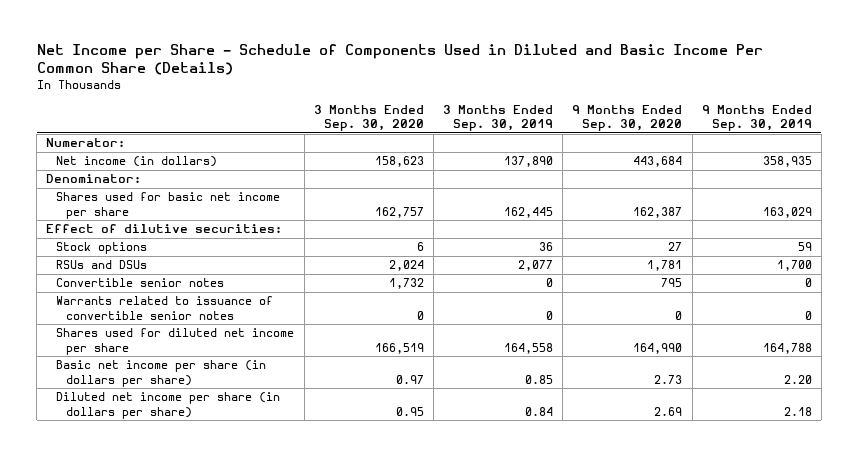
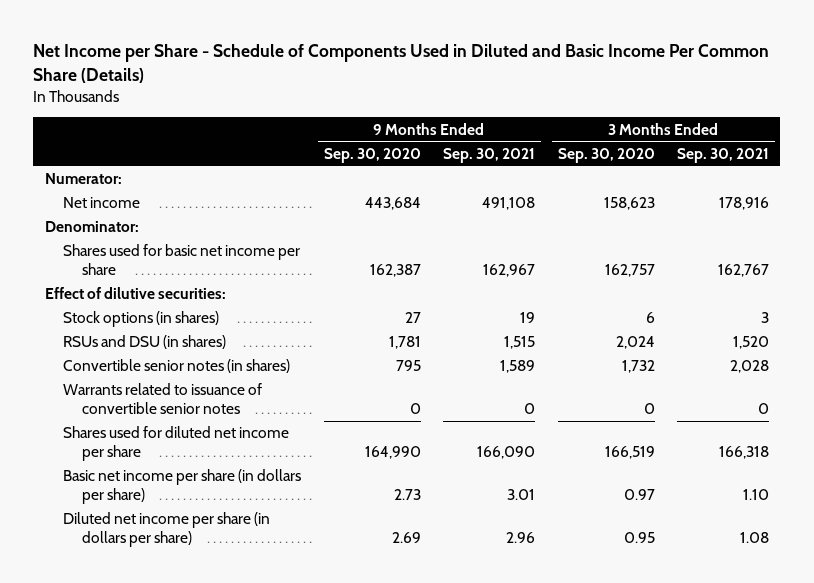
- | 3 Months Ended Sep. 30, 2020 | 3 Months Ended Sep. 30, 2019 | 9 Months Ended Sep. 30, 2020 | 9 Months Ended Sep. 30, 2019
+ | 9 Months Ended Sep. 30, 2020 | 9 Months Ended Sep. 30, 2021 | 3 Months Ended Sep. 30, 2020 | 3 Months Ended Sep. 30, 2021
- Net income (in dollars) | 158,623 | 137,890 | 443,684 | 358,935
+ Net income | 443,684 | 491,108 | 158,623 | 178,916
- Stock options | 6 | 36 | 27 | 59
- RSUs and DSUs | 2,024 | 2,077 | 1,781 | 1,700
- Convertible senior notes | 1,732 | 0 | 795 | 0
+ Stock options (in shares) | 27 | 19 | 6 | 3
+ RSUs and DSU (in shares) | 1,781 | 1,515 | 2,024 | 1,520
+ Convertible senior notes (in shares) | 795 | 1,589 | 1,732 | 2,028

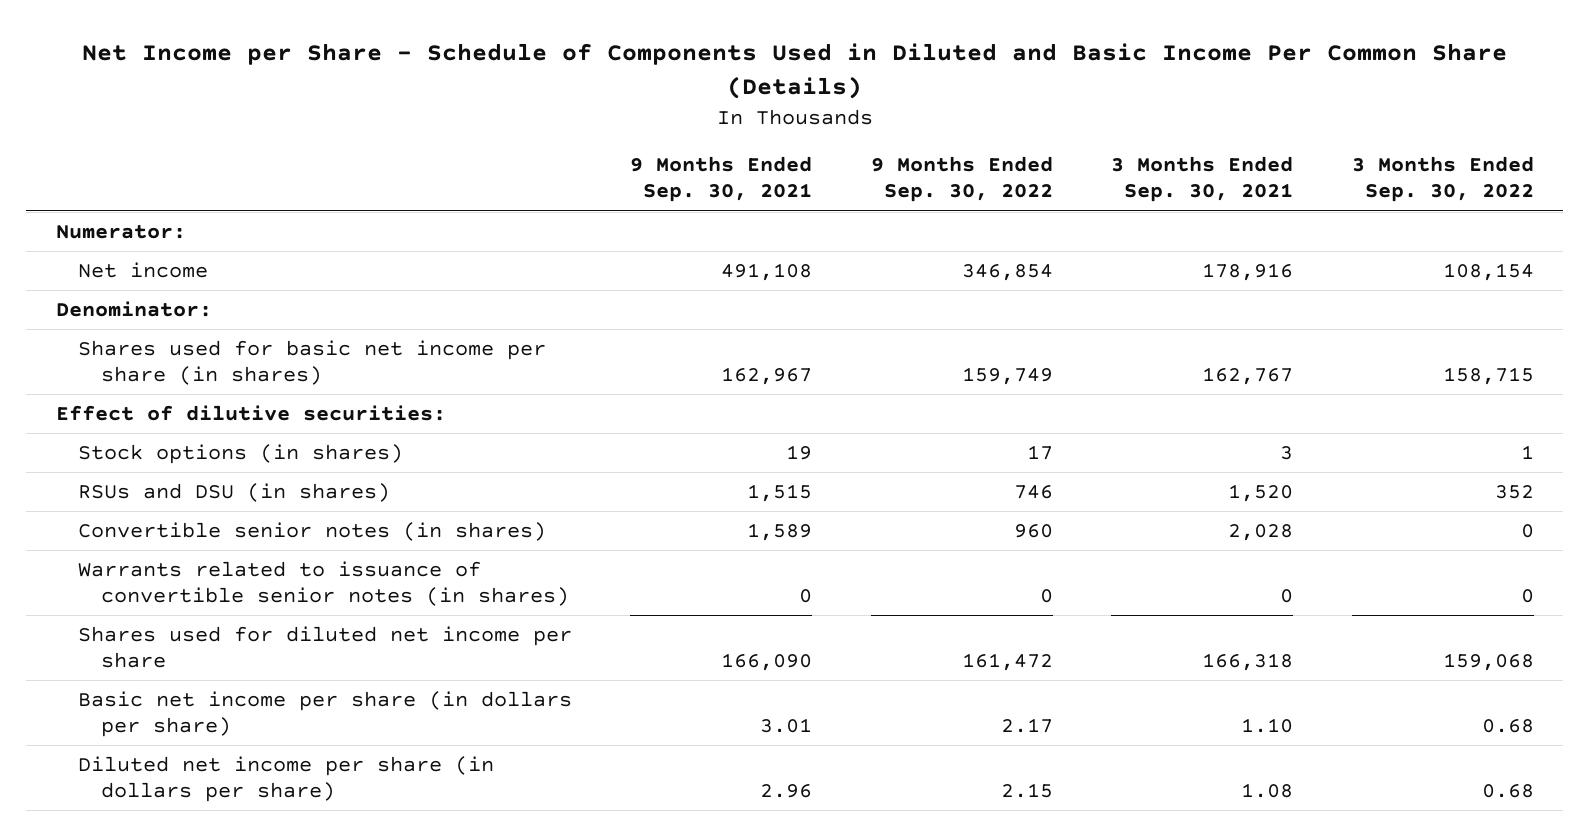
- | 9 Months Ended Sep. 30, 2020 | 9 Months Ended Sep. 30, 2021 | 3 Months Ended Sep. 30, 2020 | 3 Months Ended Sep. 30, 2021
+ | 9 Months Ended Sep. 30, 2021 | 9 Months Ended Sep. 30, 2022 | 3 Months Ended Sep. 30, 2021 | 3 Months Ended Sep. 30, 2022
- Shares used for basic net income per share | 162,387 | 162,967 | 162,757 | 162,767
+ Shares used for basic net income per share (in shares) | 162,967 | 159,749 | 162,767 | 158,715
- Warrants related to issuance of convertible senior notes | 0 | 0 | 0 | 0
+ Warrants related to issuance of convertible senior notes (in shares) | 0 | 0 | 0 | 0

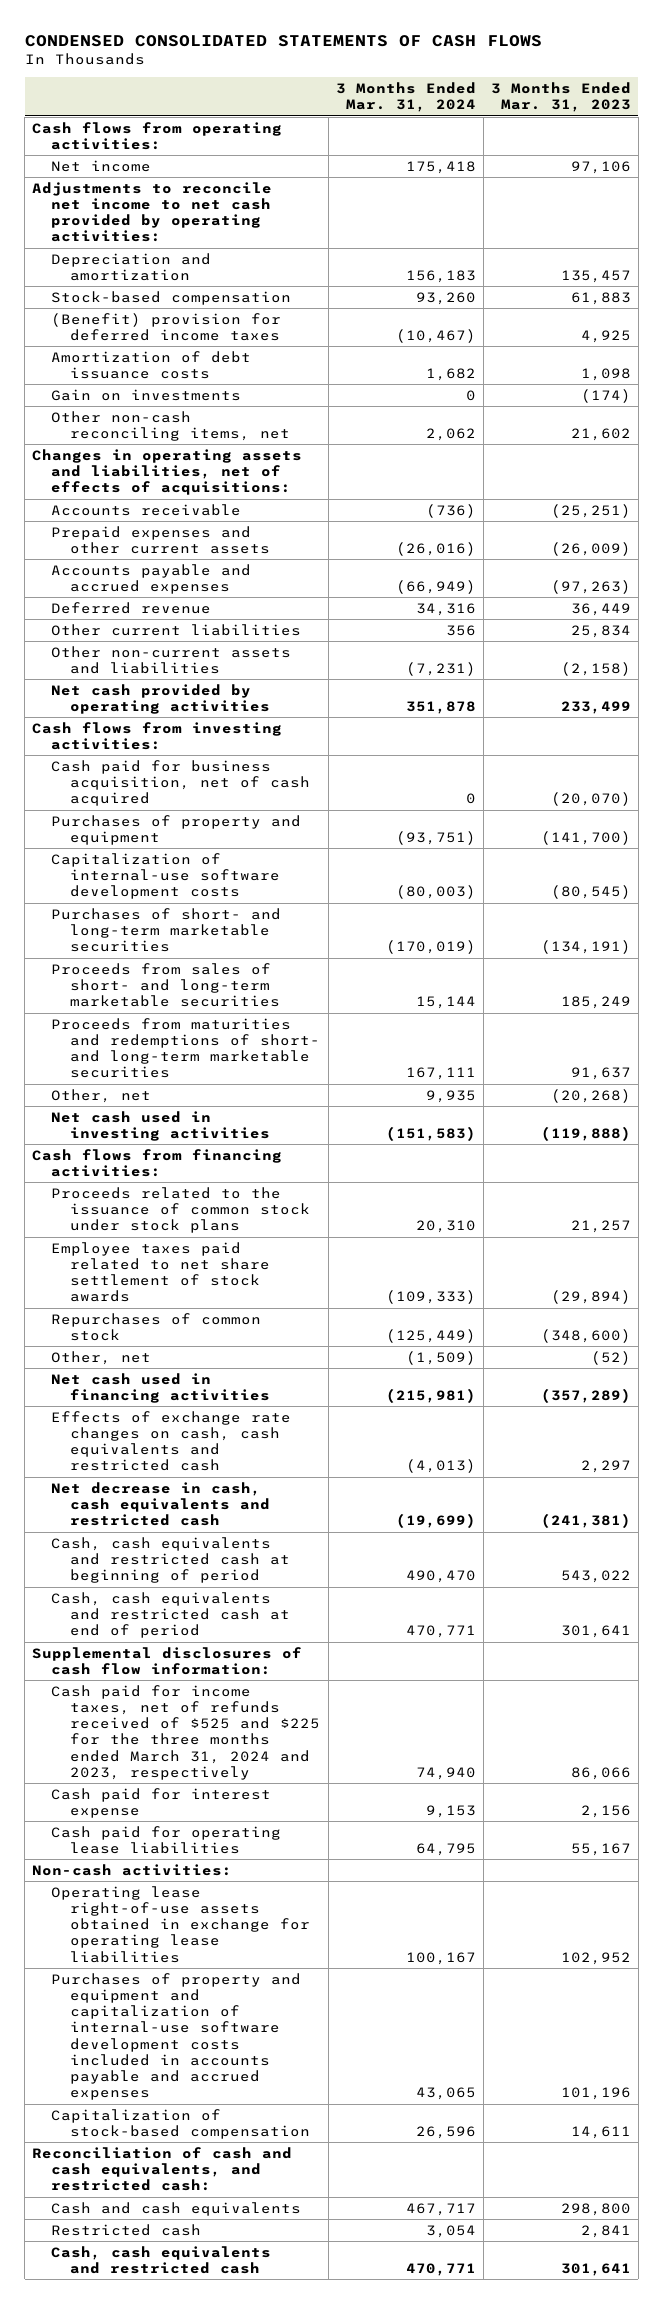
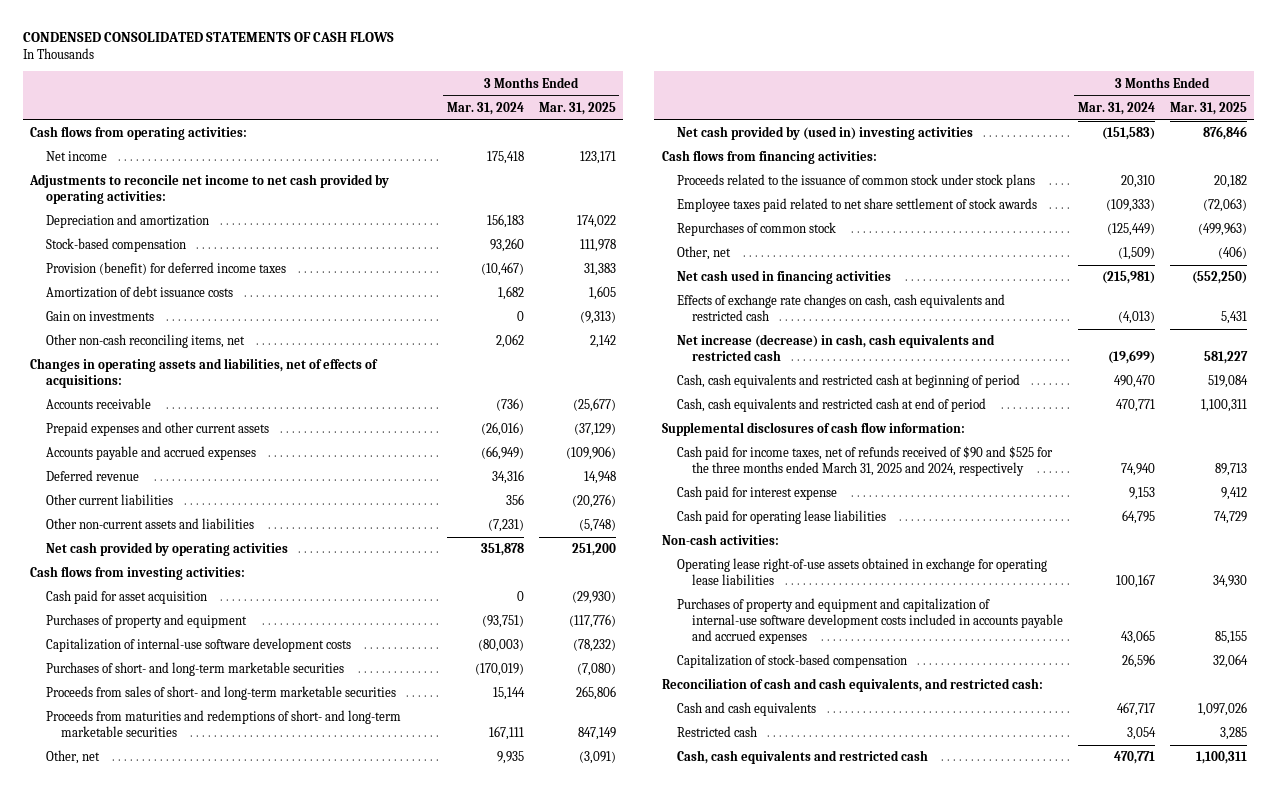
- | 3 Months Ended Mar. 31, 2024 | 3 Months Ended Mar. 31, 2023
+ | 3 Months Ended Mar. 31, 2024 | 3 Months Ended Mar. 31, 2025
- (Benefit) provision for deferred income taxes | (10,467) | 4,925
+ Provision (benefit) for deferred income taxes | (10,467) | 31,383
- Cash paid for business acquisition, net of cash acquired | 0 | (20,070)
+ Cash paid for asset acquisition | 0 | (29,930)
- Net cash used in investing activities | (151,583) | (119,888)
+ Net cash provided by (used in) investing activities | (151,583) | 876,846
- Net decrease in cash, cash equivalents and restricted cash | (19,699) | (241,381)
+ Net increase (decrease) in cash, cash equivalents and restricted cash | (19,699) | 581,227
- Cash paid for income taxes, net of refunds received of $525 and $225 for the three months ended March 31, 2024 and 2023, respectively | 74,940 | 86,066
+ Cash paid for income taxes, net of refunds received of $90 and $525 for the three months ended March 31, 2025 and 2024, respectively | 74,940 | 89,713

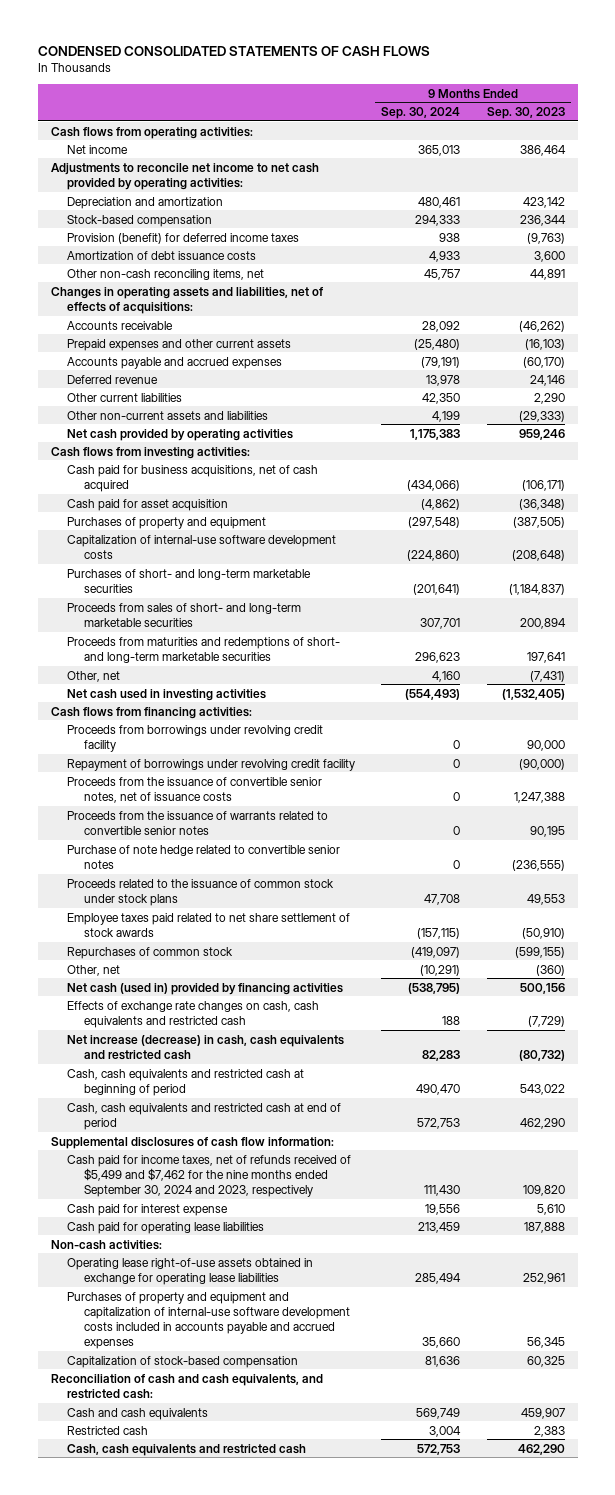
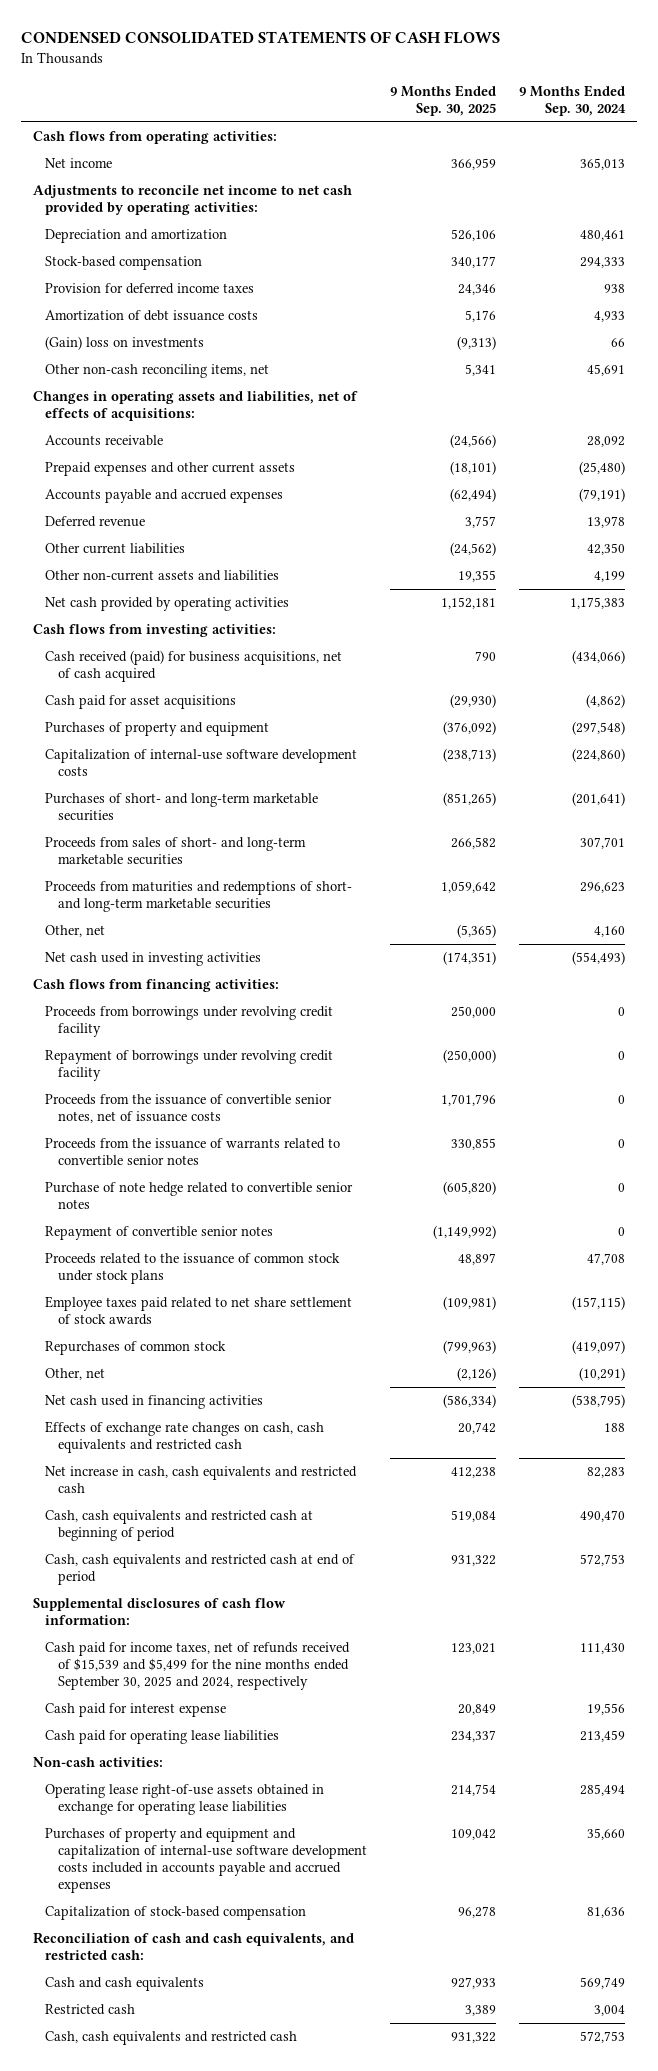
- | 9 Months Ended Sep. 30, 2024 | 9 Months Ended Sep. 30, 2023
+ | 9 Months Ended Sep. 30, 2025 | 9 Months Ended Sep. 30, 2024
- Provision (benefit) for deferred income taxes | 938 | (9,763)
+ Provision for deferred income taxes | 24,346 | 938
- Other non-cash reconciling items, net | 45,757 | 44,891
+ (Gain) loss on investments | (9,313) | 66
+ Other non-cash reconciling items, net | 5,341 | 45,691
- Cash paid for business acquisitions, net of cash acquired | (434,066) | (106,171)
- Cash paid for asset acquisition | (4,862) | (36,348)
+ Cash received (paid) for business acquisitions, net of cash acquired | 790 | (434,066)
+ Cash paid for asset acquisitions | (29,930) | (4,862)
+ Repayment of convertible senior notes | (1,149,992) | 0
- Net cash (used in) provided by financing activities | (538,795) | 500,156
+ Net cash used in financing activities | (586,334) | (538,795)
- Net increase (decrease) in cash, cash equivalents and restricted cash | 82,283 | (80,732)
+ Net increase in cash, cash equivalents and restricted cash | 412,238 | 82,283
- Cash paid for income taxes, net of refunds received of $5,499 and $7,462 for the nine months ended September 30, 2024 and 2023, respectively | 111,430 | 109,820
+ Cash paid for income taxes, net of refunds received of $15,539 and $5,499 for the nine months ended September 30, 2025 and 2024, respectively | 123,021 | 111,430

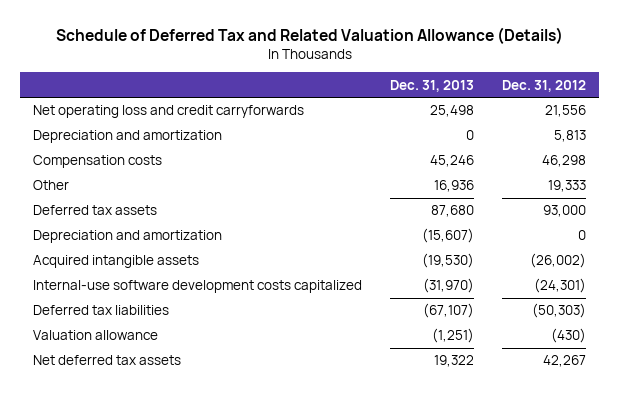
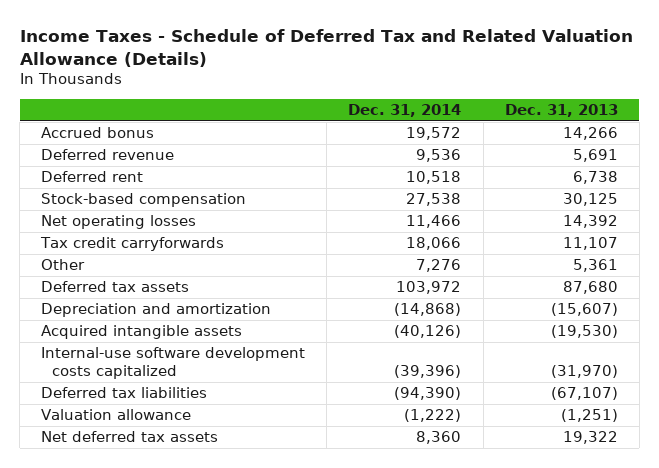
- Schedule of Deferred Tax and Related Valuation Allowance (Details)
+ Income Taxes - Schedule of Deferred Tax and Related Valuation Allowance (Details)
- | Dec. 31, 2013 | Dec. 31, 2012
+ | Dec. 31, 2014 | Dec. 31, 2013
- Net operating loss and credit carryforwards | 25,498 | 21,556
- Depreciation and amortization | 0 | 5,813
- Compensation costs | 45,246 | 46,298
- Other | 16,936 | 19,333
+ Accrued bonus | 19,572 | 14,266
+ Deferred revenue | 9,536 | 5,691
+ Deferred rent | 10,518 | 6,738
+ Stock-based compensation | 27,538 | 30,125
+ Net operating losses | 11,466 | 14,392
+ Tax credit carryforwards | 18,066 | 11,107
+ Other | 7,276 | 5,361

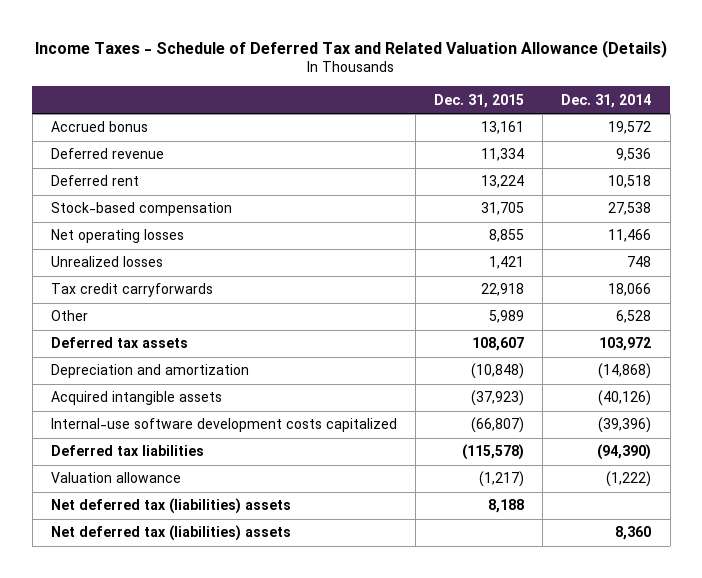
- | Dec. 31, 2014 | Dec. 31, 2013
+ | Dec. 31, 2015 | Dec. 31, 2014
+ Unrealized losses | 1,421 | 748
- Other | 7,276 | 5,361
+ Other | 5,989 | 6,528
- Net deferred tax assets | 8,360 | 19,322
+ Net deferred tax (liabilities) assets | 8,188 |
+ Net deferred tax (liabilities) assets | | 8,360

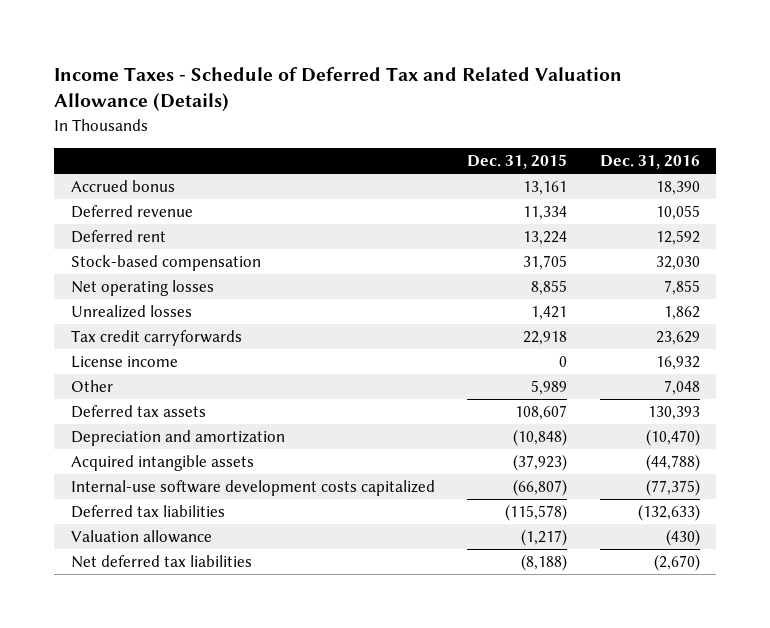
- | Dec. 31, 2015 | Dec. 31, 2014
+ | Dec. 31, 2015 | Dec. 31, 2016
+ License income | 0 | 16,932
- Net deferred tax (liabilities) assets | 8,188 |
- Net deferred tax (liabilities) assets | | 8,360
+ Net deferred tax liabilities | (8,188) | (2,670)

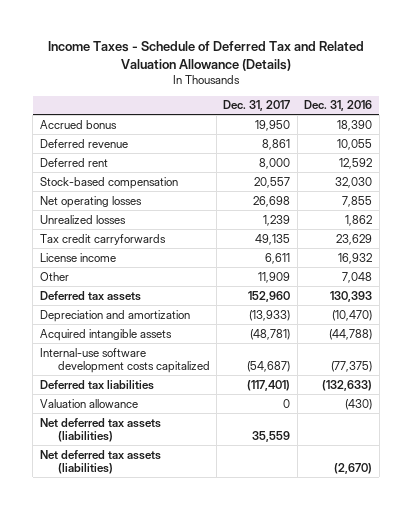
- | Dec. 31, 2015 | Dec. 31, 2016
+ | Dec. 31, 2017 | Dec. 31, 2016
- Net deferred tax liabilities | (8,188) | (2,670)
+ Net deferred tax assets (liabilities) | 35,559 |
+ Net deferred tax assets (liabilities) | | (2,670)

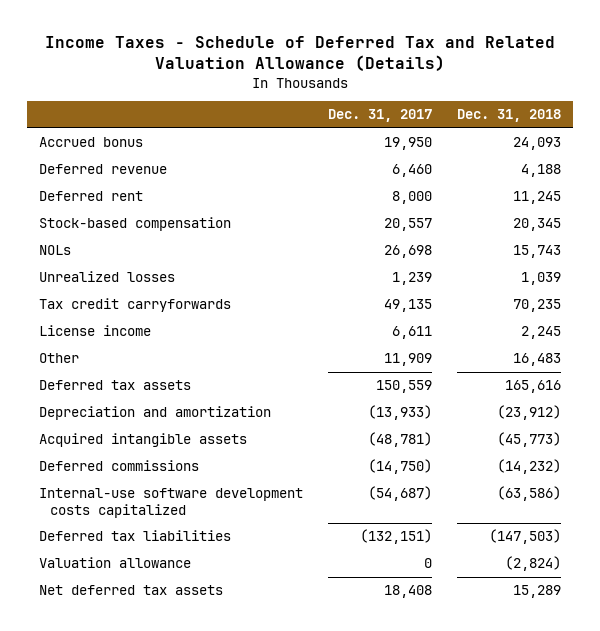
- | Dec. 31, 2017 | Dec. 31, 2016
+ | Dec. 31, 2017 | Dec. 31, 2018
- Deferred revenue | 8,861 | 10,055
+ Deferred revenue | 6,460 | 4,188
- Net operating losses | 26,698 | 7,855
+ NOLs | 26,698 | 15,743
- Deferred tax assets | 152,960 | 130,393
+ Deferred tax assets | 150,559 | 165,616
+ Deferred commissions | (14,750) | (14,232)
- Deferred tax liabilities | (117,401) | (132,633)
+ Deferred tax liabilities | (132,151) | (147,503)
- Net deferred tax assets (liabilities) | 35,559 |
- Net deferred tax assets (liabilities) | | (2,670)
+ Net deferred tax assets | 18,408 | 15,289

